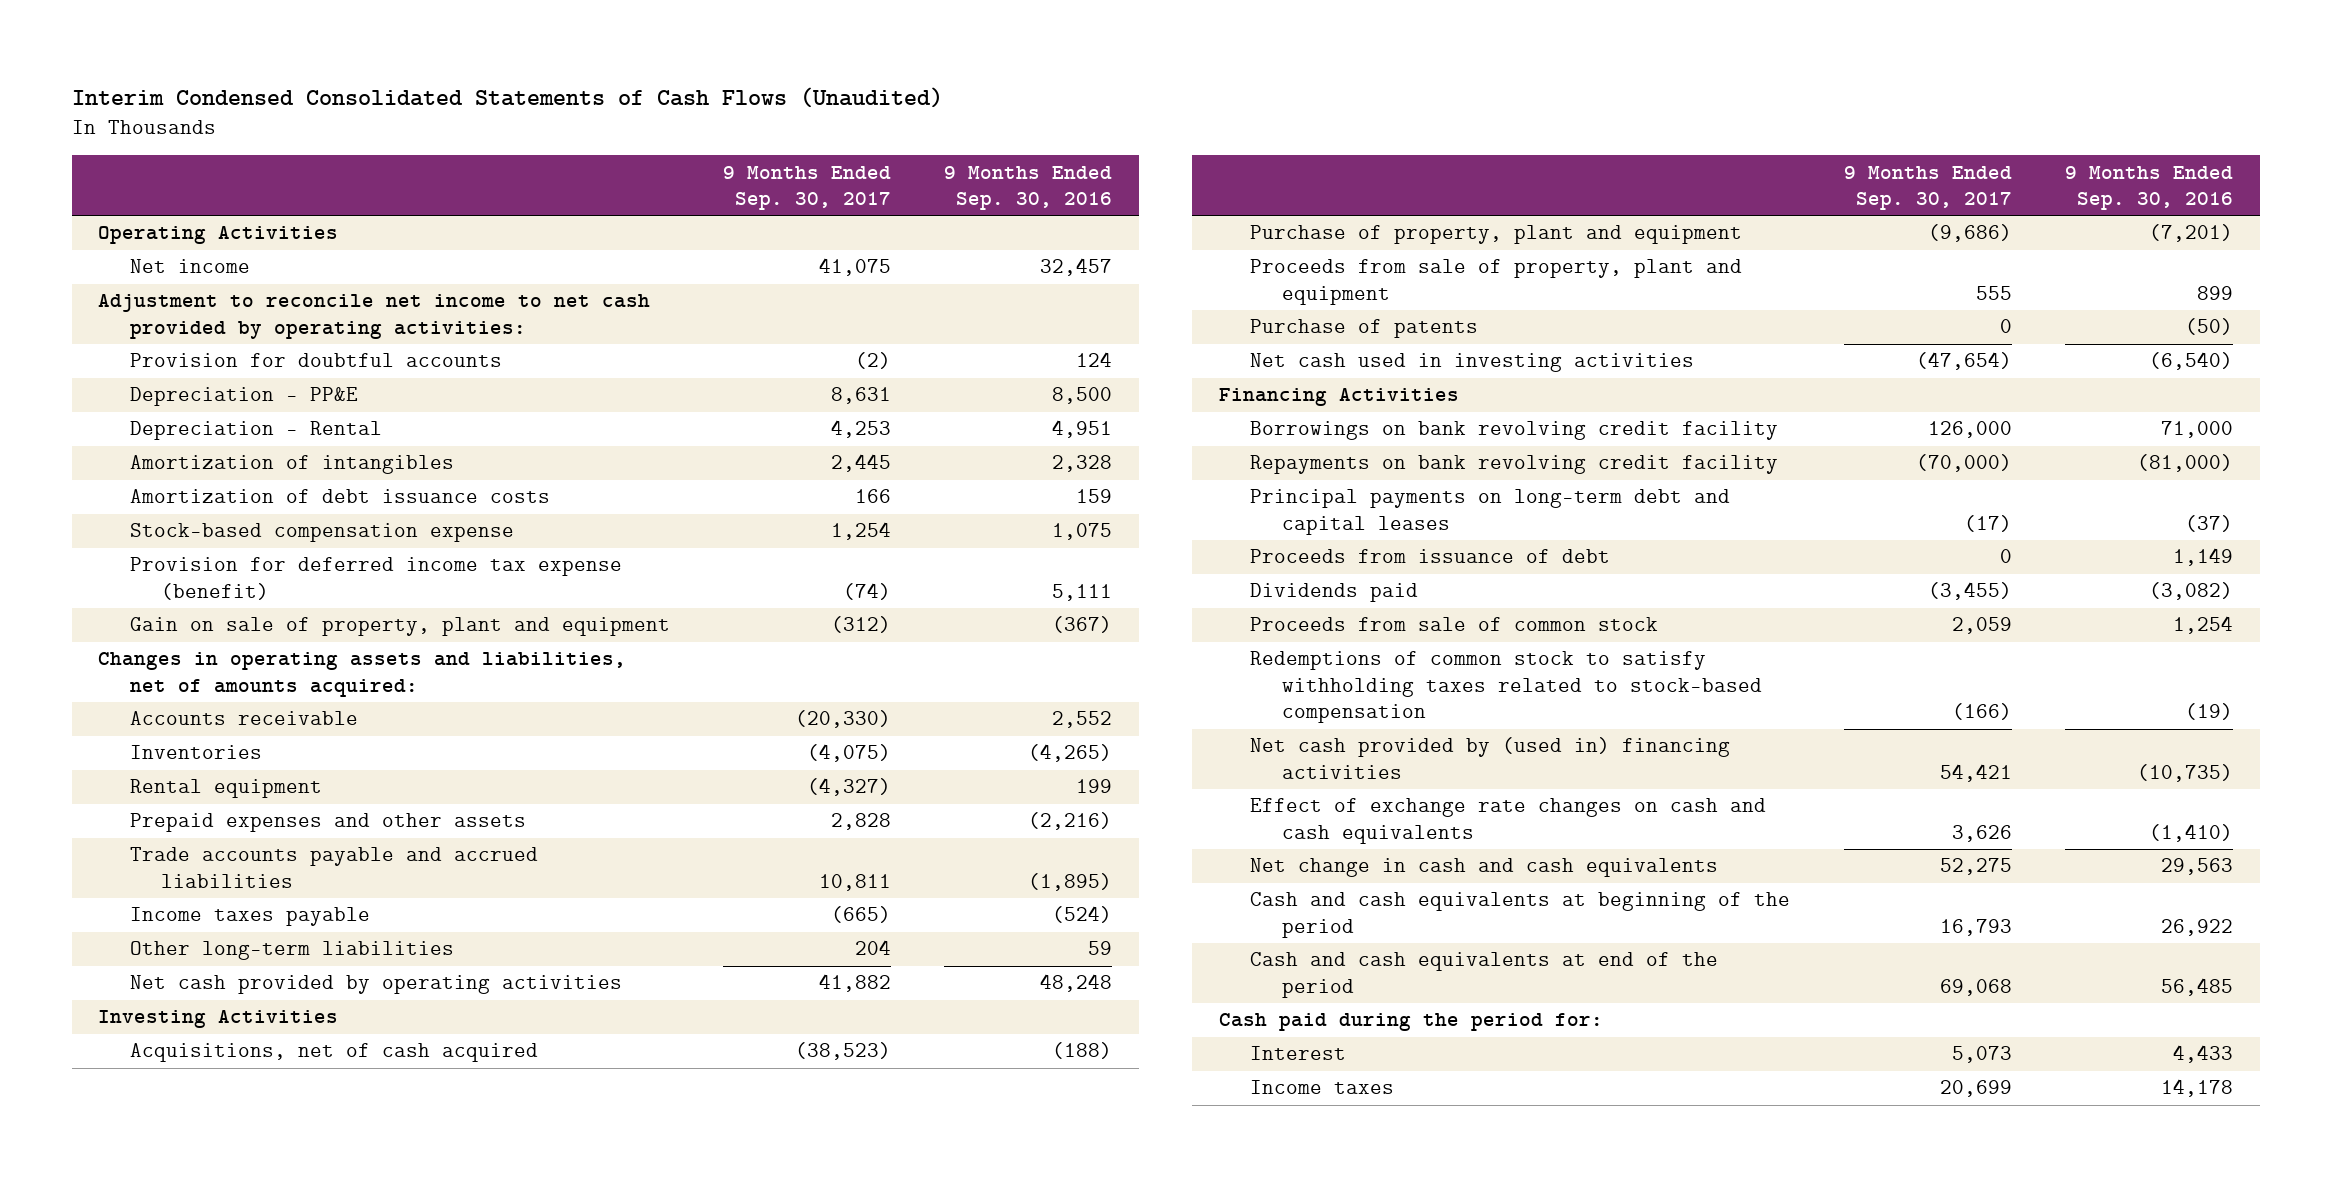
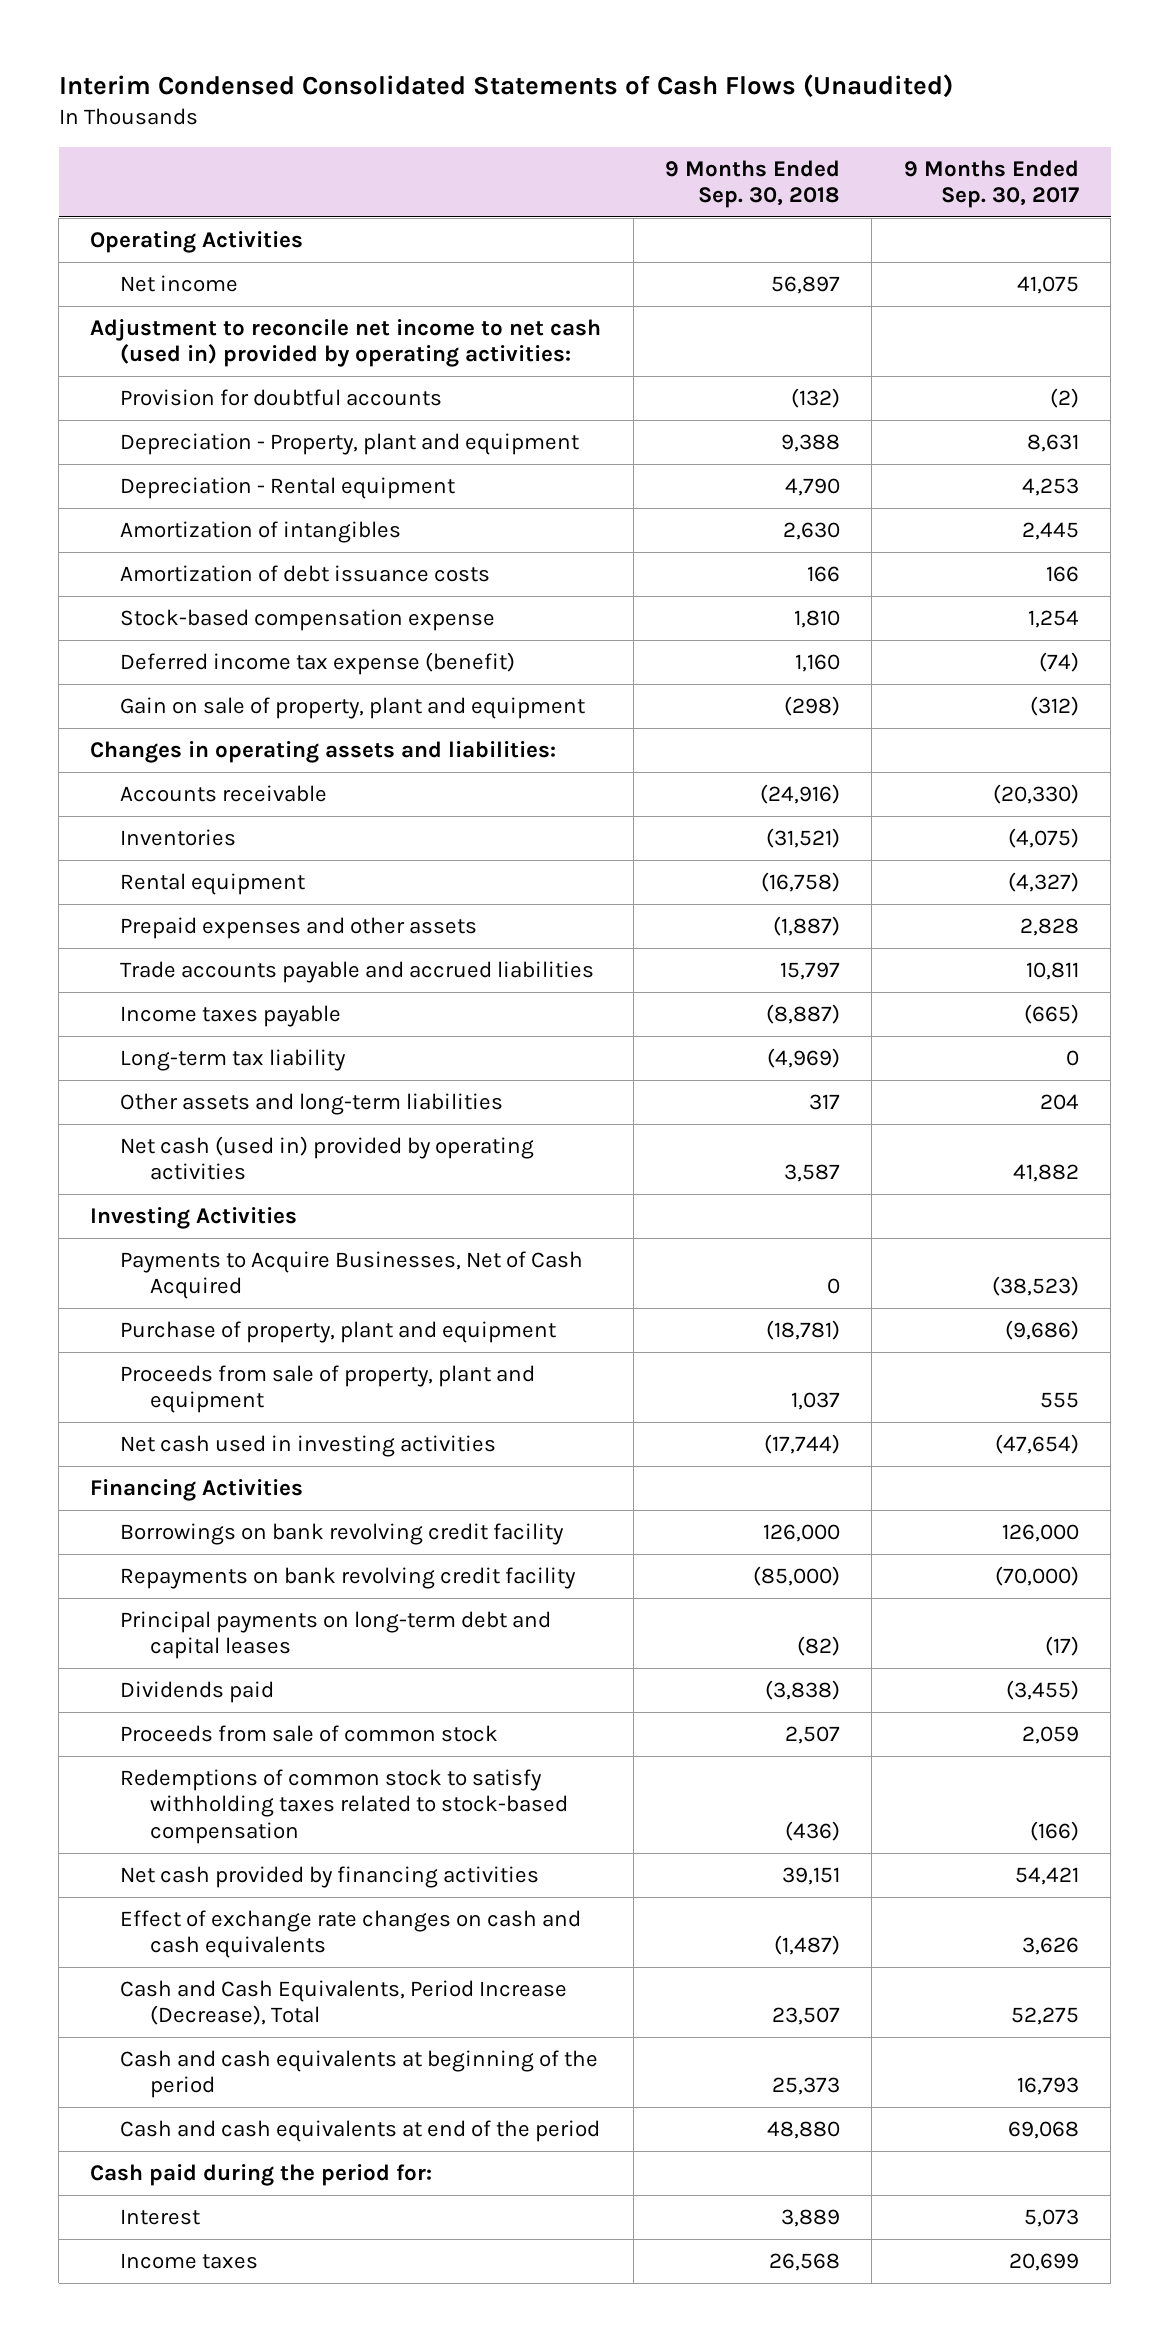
- | 9 Months Ended Sep. 30, 2017 | 9 Months Ended Sep. 30, 2016
+ | 9 Months Ended Sep. 30, 2018 | 9 Months Ended Sep. 30, 2017
- Adjustment to reconcile net income to net cash provided by operating activities:
+ Adjustment to reconcile net income to net cash (used in) provided by operating activities:
- Depreciation - PP&E | 8,631 | 8,500
- Depreciation - Rental | 4,253 | 4,951
+ Depreciation - Property, plant and equipment | 9,388 | 8,631
+ Depreciation - Rental equipment | 4,790 | 4,253
- Provision for deferred income tax expense (benefit) | (74) | 5,111
+ Deferred income tax expense (benefit) | 1,160 | (74)
- Changes in operating assets and liabilities, net of amounts acquired:
+ Changes in operating assets and liabilities:
- Other long-term liabilities | 204 | 59
- Net cash provided by operating activities | 41,882 | 48,248
+ Long-term tax liability | (4,969) | 0
+ Other assets and long-term liabilities | 317 | 204
+ Net cash (used in) provided by operating activities | 3,587 | 41,882
- Acquisitions, net of cash acquired | (38,523) | (188)
+ Payments to Acquire Businesses, Net of Cash Acquired | 0 | (38,523)
- Purchase of patents | 0 | (50)
- Proceeds from issuance of debt | 0 | 1,149
- Net cash provided by (used in) financing activities | 54,421 | (10,735)
+ Net cash provided by financing activities | 39,151 | 54,421
- Net change in cash and cash equivalents | 52,275 | 29,563
+ Cash and Cash Equivalents, Period Increase (Decrease), Total | 23,507 | 52,275

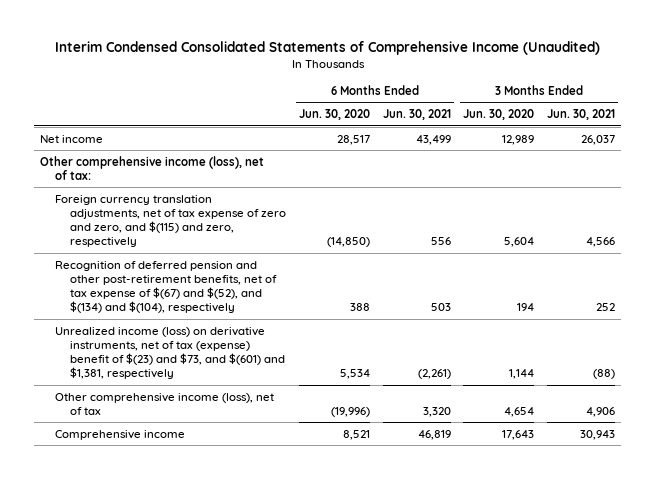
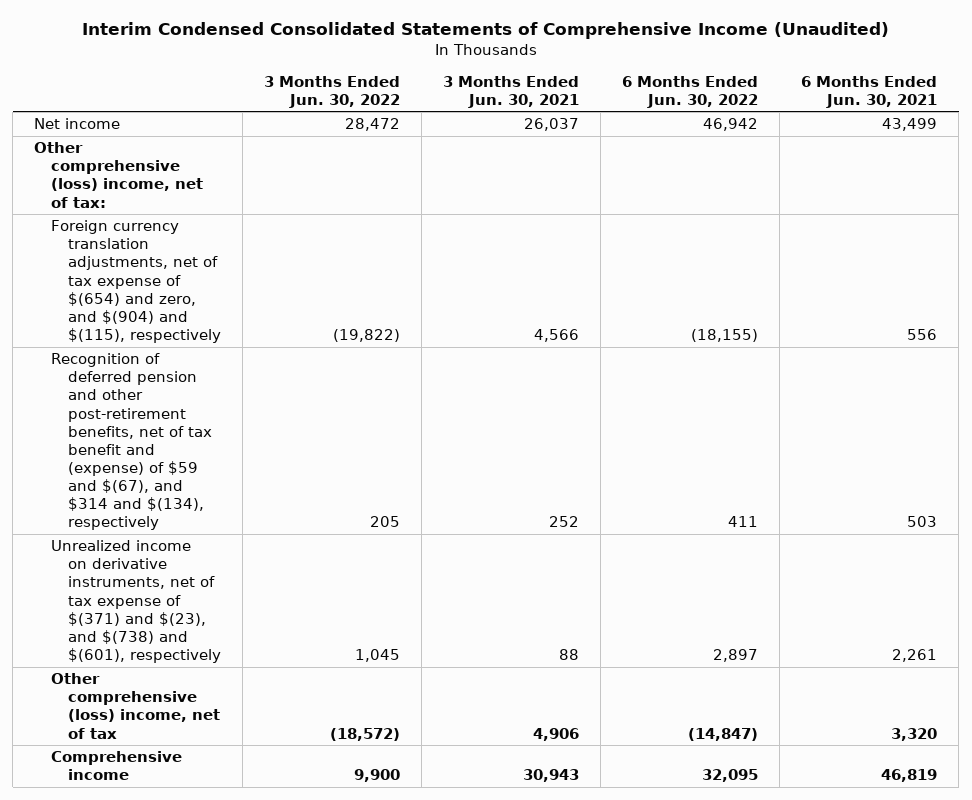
- | 6 Months Ended Jun. 30, 2020 | 6 Months Ended Jun. 30, 2021 | 3 Months Ended Jun. 30, 2020 | 3 Months Ended Jun. 30, 2021
+ | 3 Months Ended Jun. 30, 2022 | 3 Months Ended Jun. 30, 2021 | 6 Months Ended Jun. 30, 2022 | 6 Months Ended Jun. 30, 2021
- Other comprehensive income (loss), net of tax:
- Foreign currency translation adjustments, net of tax expense of zero and zero, and $(115) and zero, respectively | (14,850) | 556 | 5,604 | 4,566
- Recognition of deferred pension and other post-retirement benefits, net of tax expense of $(67) and $(52), and $(134) and $(104), respectively | 388 | 503 | 194 | 252
- Unrealized income (loss) on derivative instruments, net of tax (expense) benefit of $(23) and $73, and $(601) and $1,381, respectively | 5,534 | (2,261) | 1,144 | (88)
- Other comprehensive income (loss), net of tax | (19,996) | 3,320 | 4,654 | 4,906
+ Other comprehensive (loss) income, net of tax:
+ Foreign currency translation adjustments, net of tax expense of $(654) and zero, and $(904) and $(115), respectively | (19,822) | 4,566 | (18,155) | 556
+ Recognition of deferred pension and other post-retirement benefits, net of tax benefit and (expense) of $59 and $(67), and $314 and $(134), respectively | 205 | 252 | 411 | 503
+ Unrealized income on derivative instruments, net of tax expense of $(371) and $(23), and $(738) and $(601), respectively | 1,045 | 88 | 2,897 | 2,261
+ Other comprehensive (loss) income, net of tax | (18,572) | 4,906 | (14,847) | 3,320

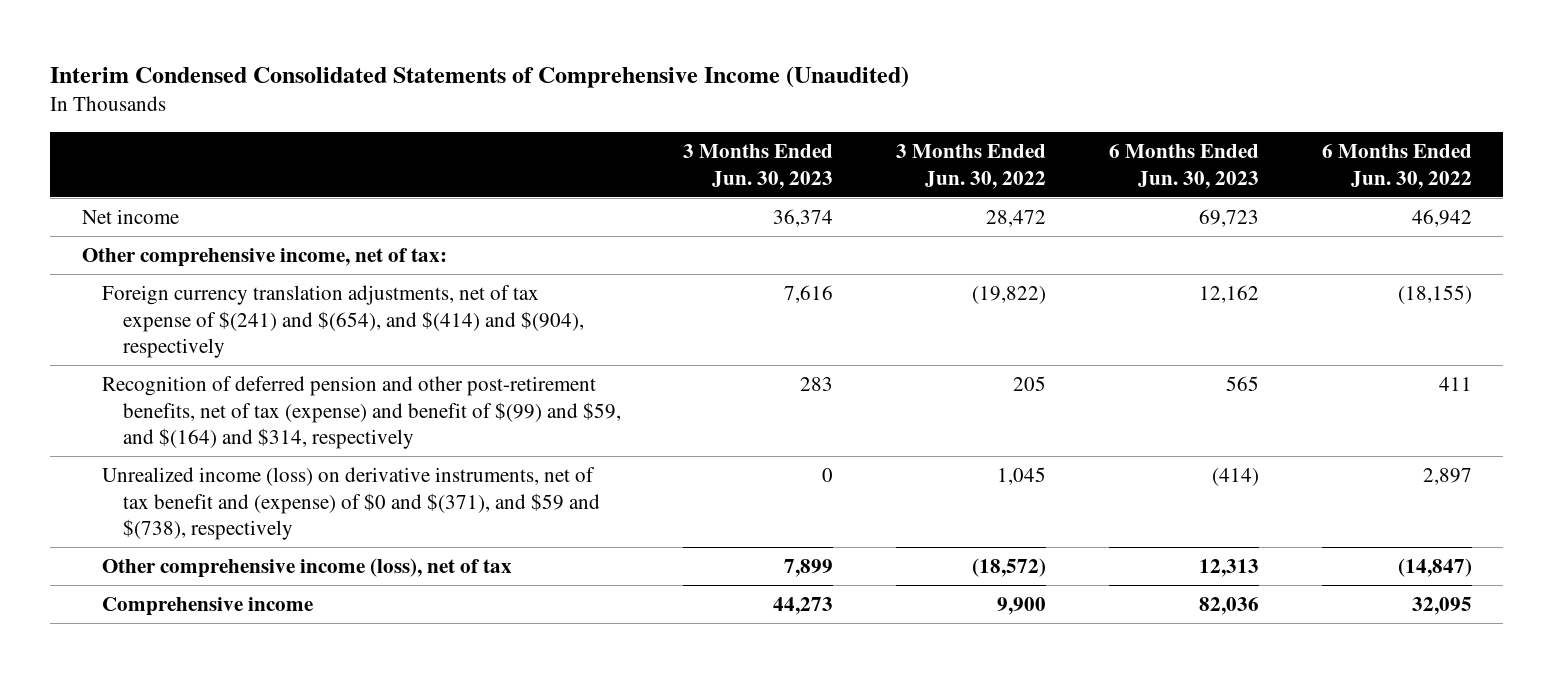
- | 3 Months Ended Jun. 30, 2022 | 3 Months Ended Jun. 30, 2021 | 6 Months Ended Jun. 30, 2022 | 6 Months Ended Jun. 30, 2021
+ | 3 Months Ended Jun. 30, 2023 | 3 Months Ended Jun. 30, 2022 | 6 Months Ended Jun. 30, 2023 | 6 Months Ended Jun. 30, 2022
- Other comprehensive (loss) income, net of tax:
- Foreign currency translation adjustments, net of tax expense of $(654) and zero, and $(904) and $(115), respectively | (19,822) | 4,566 | (18,155) | 556
- Recognition of deferred pension and other post-retirement benefits, net of tax benefit and (expense) of $59 and $(67), and $314 and $(134), respectively | 205 | 252 | 411 | 503
- Unrealized income on derivative instruments, net of tax expense of $(371) and $(23), and $(738) and $(601), respectively | 1,045 | 88 | 2,897 | 2,261
- Other comprehensive (loss) income, net of tax | (18,572) | 4,906 | (14,847) | 3,320
+ Other comprehensive income, net of tax:
+ Foreign currency translation adjustments, net of tax expense of $(241) and $(654), and $(414) and $(904), respectively | 7,616 | (19,822) | 12,162 | (18,155)
+ Recognition of deferred pension and other post-retirement benefits, net of tax (expense) and benefit of $(99) and $59, and $(164) and $314, respectively | 283 | 205 | 565 | 411
+ Unrealized income (loss) on derivative instruments, net of tax benefit and (expense) of $0 and $(371), and $59 and $(738), respectively | 0 | 1,045 | (414) | 2,897
+ Other comprehensive income (loss), net of tax | 7,899 | (18,572) | 12,313 | (14,847)

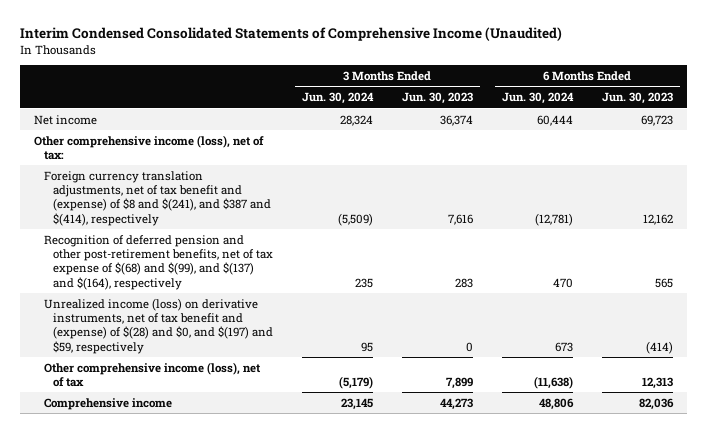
- | 3 Months Ended Jun. 30, 2023 | 3 Months Ended Jun. 30, 2022 | 6 Months Ended Jun. 30, 2023 | 6 Months Ended Jun. 30, 2022
+ | 3 Months Ended Jun. 30, 2024 | 3 Months Ended Jun. 30, 2023 | 6 Months Ended Jun. 30, 2024 | 6 Months Ended Jun. 30, 2023
- Other comprehensive income, net of tax:
- Foreign currency translation adjustments, net of tax expense of $(241) and $(654), and $(414) and $(904), respectively | 7,616 | (19,822) | 12,162 | (18,155)
- Recognition of deferred pension and other post-retirement benefits, net of tax (expense) and benefit of $(99) and $59, and $(164) and $314, respectively | 283 | 205 | 565 | 411
- Unrealized income (loss) on derivative instruments, net of tax benefit and (expense) of $0 and $(371), and $59 and $(738), respectively | 0 | 1,045 | (414) | 2,897
+ Other comprehensive income (loss), net of tax:
+ Foreign currency translation adjustments, net of tax benefit and (expense) of $8 and $(241), and $387 and $(414), respectively | (5,509) | 7,616 | (12,781) | 12,162
+ Recognition of deferred pension and other post-retirement benefits, net of tax expense of $(68) and $(99), and $(137) and $(164), respectively | 235 | 283 | 470 | 565
+ Unrealized income (loss) on derivative instruments, net of tax benefit and (expense) of $(28) and $0, and $(197) and $59, respectively | 95 | 0 | 673 | (414)

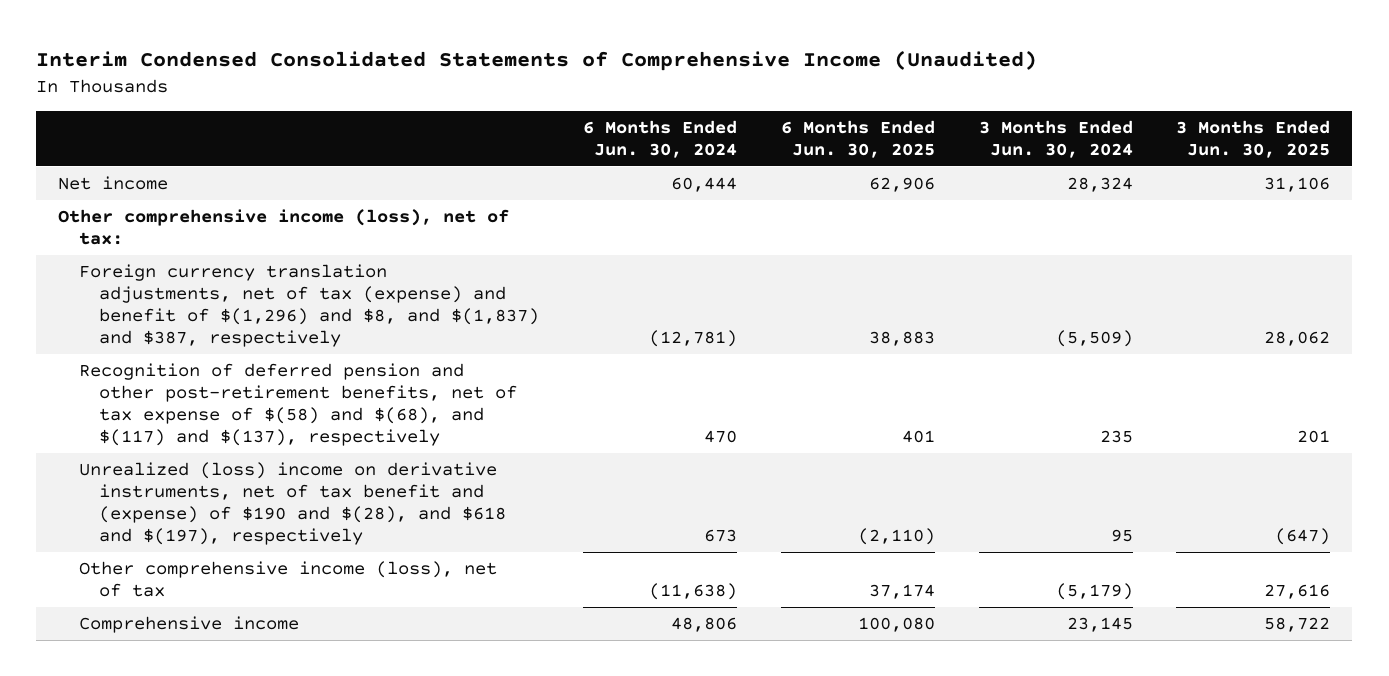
- | 3 Months Ended Jun. 30, 2024 | 3 Months Ended Jun. 30, 2023 | 6 Months Ended Jun. 30, 2024 | 6 Months Ended Jun. 30, 2023
+ | 6 Months Ended Jun. 30, 2024 | 6 Months Ended Jun. 30, 2025 | 3 Months Ended Jun. 30, 2024 | 3 Months Ended Jun. 30, 2025
- Foreign currency translation adjustments, net of tax benefit and (expense) of $8 and $(241), and $387 and $(414), respectively | (5,509) | 7,616 | (12,781) | 12,162
- Recognition of deferred pension and other post-retirement benefits, net of tax expense of $(68) and $(99), and $(137) and $(164), respectively | 235 | 283 | 470 | 565
- Unrealized income (loss) on derivative instruments, net of tax benefit and (expense) of $(28) and $0, and $(197) and $59, respectively | 95 | 0 | 673 | (414)
+ Foreign currency translation adjustments, net of tax (expense) and benefit of $(1,296) and $8, and $(1,837) and $387, respectively | (12,781) | 38,883 | (5,509) | 28,062
+ Recognition of deferred pension and other post-retirement benefits, net of tax expense of $(58) and $(68), and $(117) and $(137), respectively | 470 | 401 | 235 | 201
+ Unrealized (loss) income on derivative instruments, net of tax benefit and (expense) of $190 and $(28), and $618 and $(197), respectively | 673 | (2,110) | 95 | (647)

